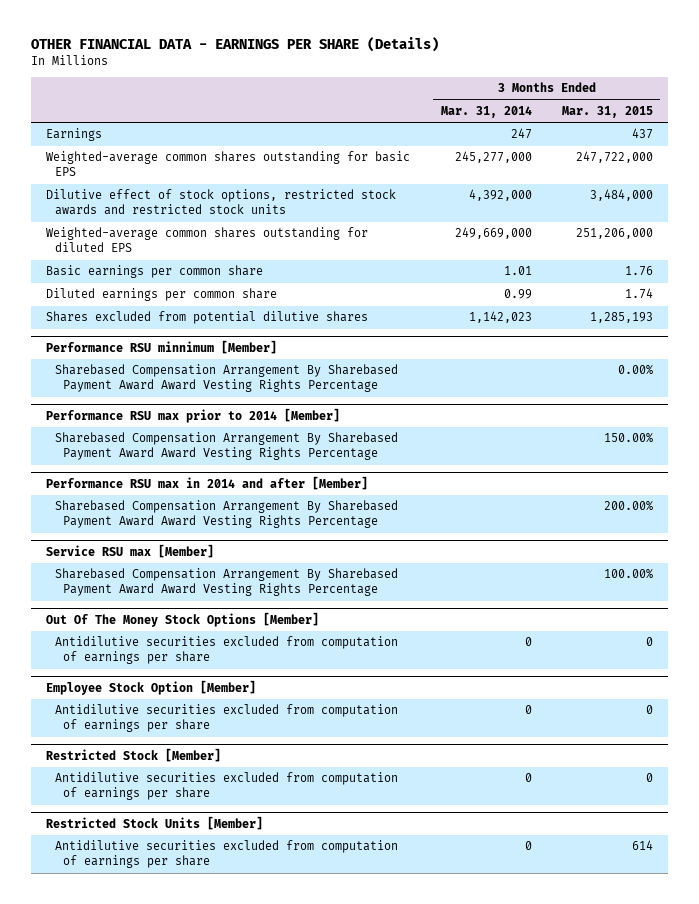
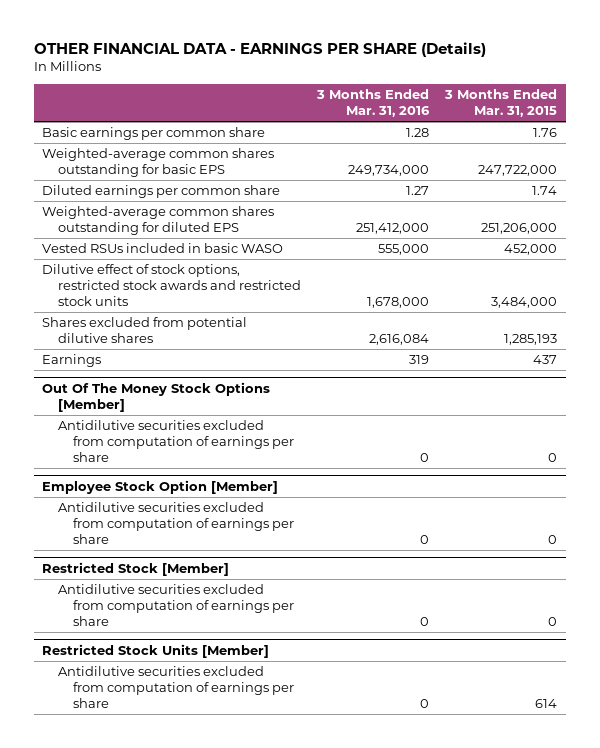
- | 3 Months Ended Mar. 31, 2014 | 3 Months Ended Mar. 31, 2015
+ | 3 Months Ended Mar. 31, 2016 | 3 Months Ended Mar. 31, 2015
moved down: Weighted-average common shares outstanding for basic EPS | 249,734,000 | 247,722,000
moved down: Weighted-average common shares outstanding for diluted EPS | 251,412,000 | 251,206,000
+ Vested RSUs included in basic WASO | 555,000 | 452,000
moved down: Dilutive effect of stock options, restricted stock awards and restricted stock units | 1,678,000 | 3,484,000
- Performance RSU minnimum [Member]
- Sharebased Compensation Arrangement By Sharebased Payment Award Award Vesting Rights Percentage | | 0.00%
- Performance RSU max prior to 2014 [Member]
- Sharebased Compensation Arrangement By Sharebased Payment Award Award Vesting Rights Percentage | | 150.00%
- Performance RSU max in 2014 and after [Member]
- Sharebased Compensation Arrangement By Sharebased Payment Award Award Vesting Rights Percentage | | 200.00%
- Service RSU max [Member]
- Sharebased Compensation Arrangement By Sharebased Payment Award Award Vesting Rights Percentage | | 100.00%
moved down: Earnings | 319 | 437

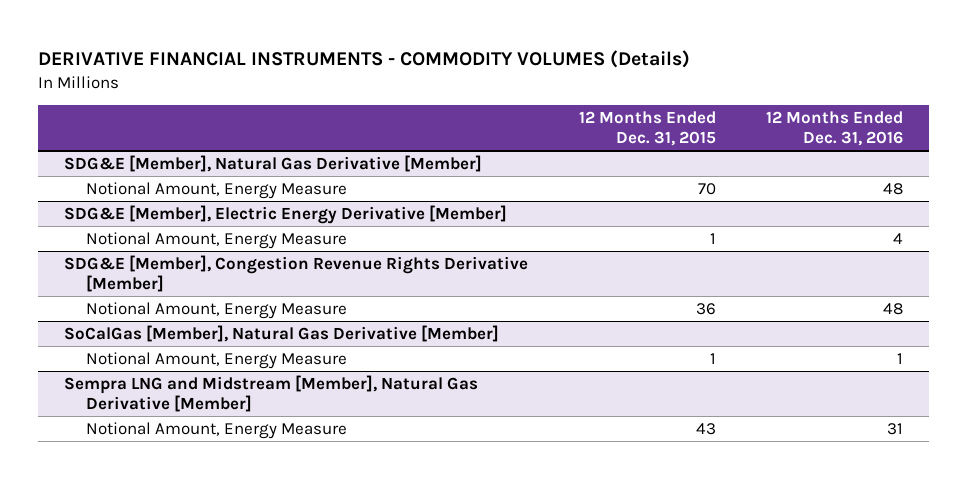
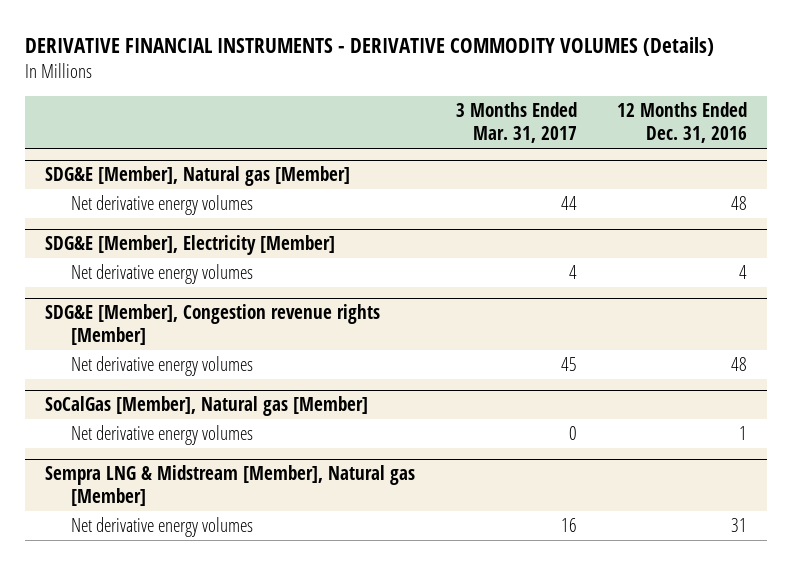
- DERIVATIVE FINANCIAL INSTRUMENTS - COMMODITY VOLUMES (Details)
+ DERIVATIVE FINANCIAL INSTRUMENTS - DERIVATIVE COMMODITY VOLUMES (Details)
- | 12 Months Ended Dec. 31, 2015 | 12 Months Ended Dec. 31, 2016
+ | 3 Months Ended Mar. 31, 2017 | 12 Months Ended Dec. 31, 2016
- SDG&E [Member], Natural Gas Derivative [Member]
- Notional Amount, Energy Measure | 70 | 48
- SDG&E [Member], Electric Energy Derivative [Member]
- Notional Amount, Energy Measure | 1 | 4
- SDG&E [Member], Congestion Revenue Rights Derivative [Member]
- Notional Amount, Energy Measure | 36 | 48
- SoCalGas [Member], Natural Gas Derivative [Member]
- Notional Amount, Energy Measure | 1 | 1
- Sempra LNG and Midstream [Member], Natural Gas Derivative [Member]
- Notional Amount, Energy Measure | 43 | 31
+ SDG&E [Member], Natural gas [Member]
+ Net derivative energy volumes | 44 | 48
+ SDG&E [Member], Electricity [Member]
+ Net derivative energy volumes | 4 | 4
+ SDG&E [Member], Congestion revenue rights [Member]
+ Net derivative energy volumes | 45 | 48
+ SoCalGas [Member], Natural gas [Member]
+ Net derivative energy volumes | 0 | 1
+ Sempra LNG & Midstream [Member], Natural gas [Member]
+ Net derivative energy volumes | 16 | 31

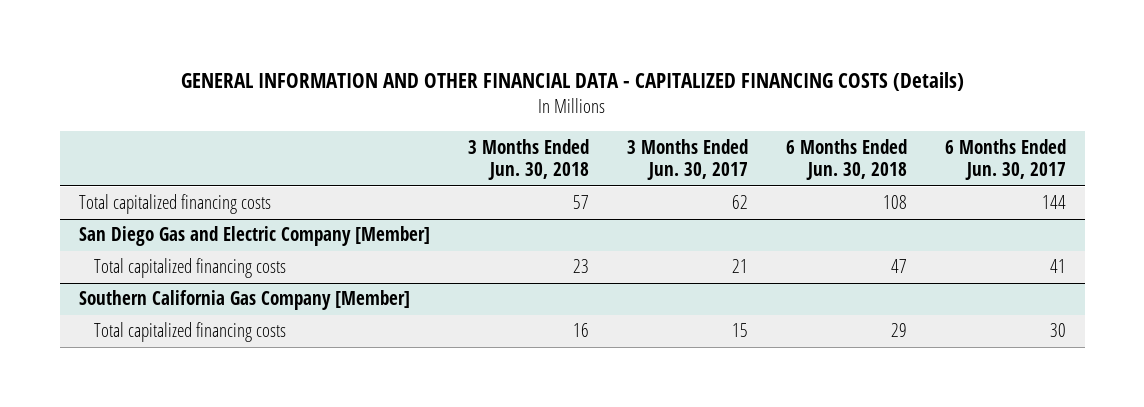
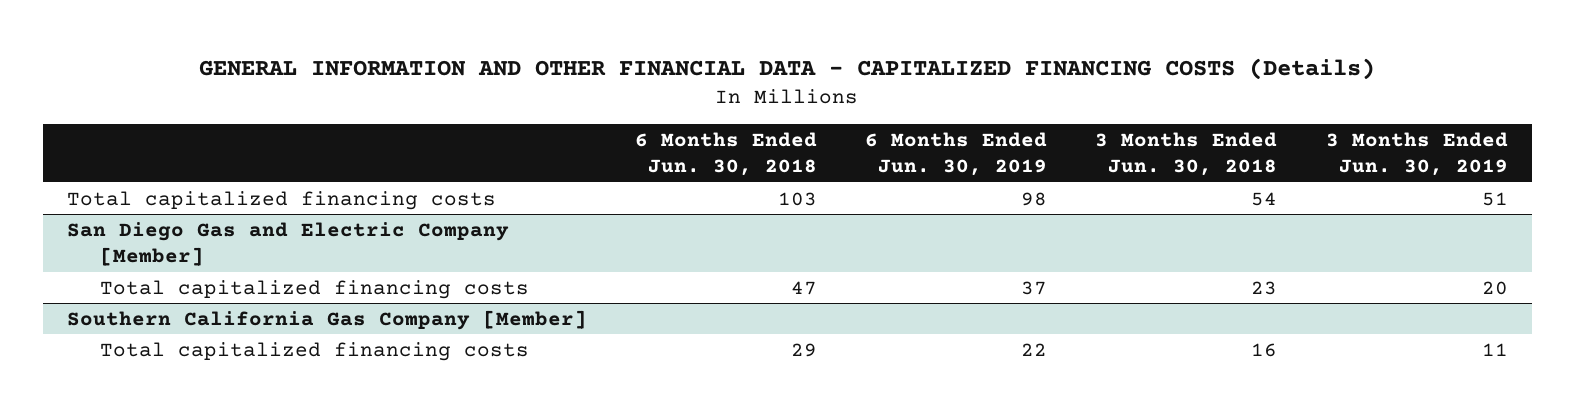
- | 3 Months Ended Jun. 30, 2018 | 3 Months Ended Jun. 30, 2017 | 6 Months Ended Jun. 30, 2018 | 6 Months Ended Jun. 30, 2017
+ | 6 Months Ended Jun. 30, 2018 | 6 Months Ended Jun. 30, 2019 | 3 Months Ended Jun. 30, 2018 | 3 Months Ended Jun. 30, 2019
- Total capitalized financing costs | 57 | 62 | 108 | 144
+ Total capitalized financing costs | 103 | 98 | 54 | 51

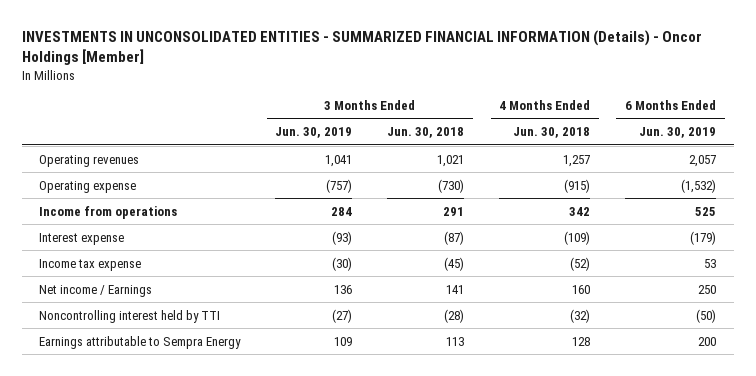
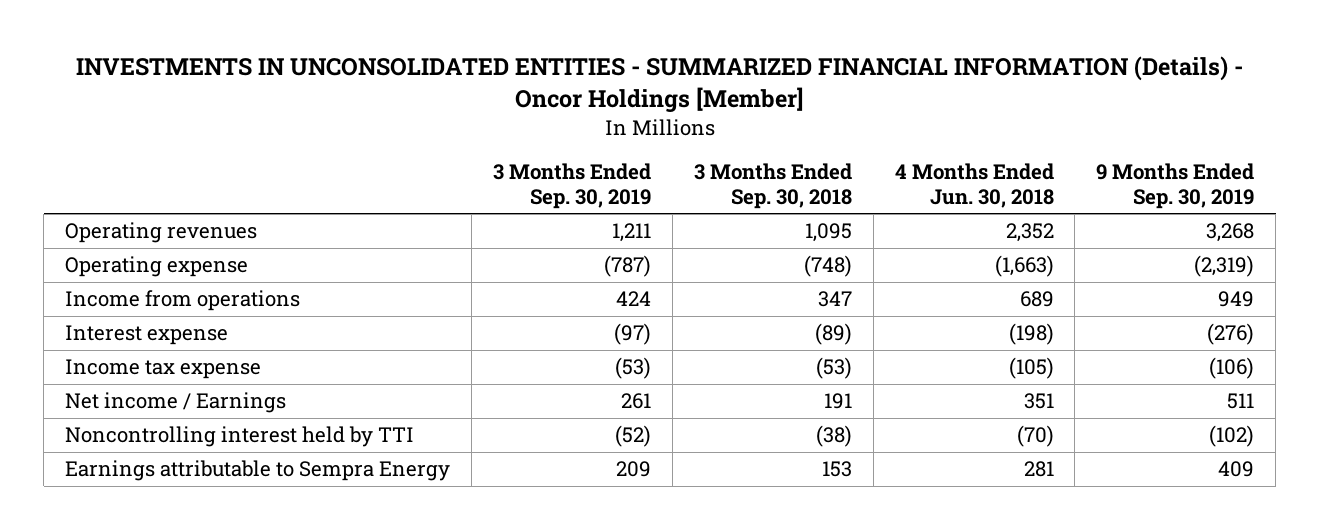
- | 3 Months Ended Jun. 30, 2019 | 3 Months Ended Jun. 30, 2018 | 4 Months Ended Jun. 30, 2018 | 6 Months Ended Jun. 30, 2019
+ | 3 Months Ended Sep. 30, 2019 | 3 Months Ended Sep. 30, 2018 | 4 Months Ended Jun. 30, 2018 | 9 Months Ended Sep. 30, 2019
- Operating revenues | 1,041 | 1,021 | 1,257 | 2,057
- Operating expense | (757) | (730) | (915) | (1,532)
- Income from operations | 284 | 291 | 342 | 525
- Interest expense | (93) | (87) | (109) | (179)
- Income tax expense | (30) | (45) | (52) | 53
- Net income / Earnings | 136 | 141 | 160 | 250
- Noncontrolling interest held by TTI | (27) | (28) | (32) | (50)
- Earnings attributable to Sempra Energy | 109 | 113 | 128 | 200
+ Operating revenues | 1,211 | 1,095 | 2,352 | 3,268
+ Operating expense | (787) | (748) | (1,663) | (2,319)
+ Income from operations | 424 | 347 | 689 | 949
+ Interest expense | (97) | (89) | (198) | (276)
+ Income tax expense | (53) | (53) | (105) | (106)
+ Net income / Earnings | 261 | 191 | 351 | 511
+ Noncontrolling interest held by TTI | (52) | (38) | (70) | (102)
+ Earnings attributable to Sempra Energy | 209 | 153 | 281 | 409

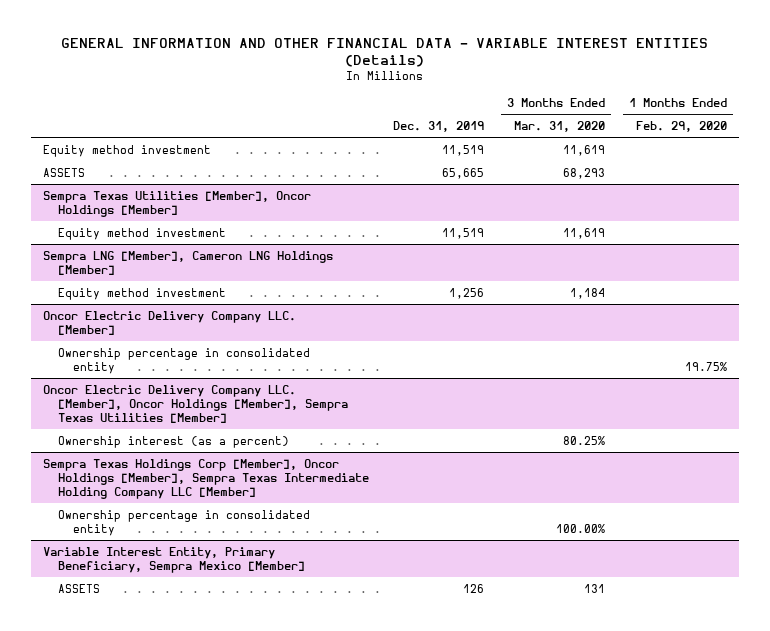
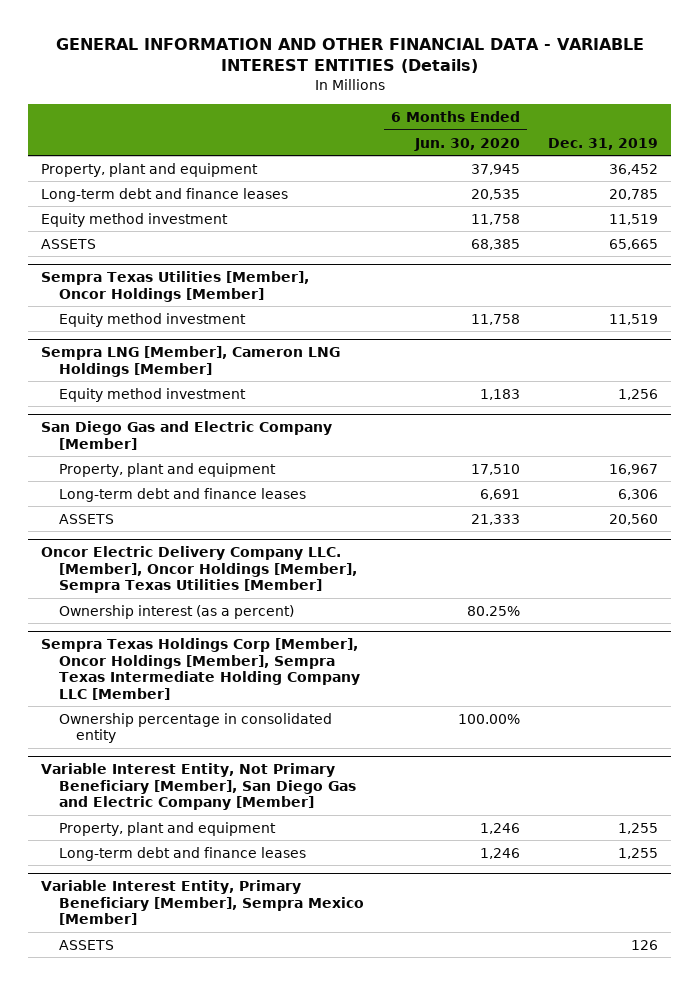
- | Dec. 31, 2019 | 3 Months Ended Mar. 31, 2020 | 1 Months Ended Feb. 29, 2020
+ | 6 Months Ended Jun. 30, 2020 | Dec. 31, 2019
+ Property, plant and equipment | 37,945 | 36,452
+ Long-term debt and finance leases | 20,535 | 20,785
- Oncor Electric Delivery Company LLC. [Member]
- Ownership percentage in consolidated entity | | | 19.75%
+ San Diego Gas and Electric Company [Member]
+ Property, plant and equipment | 17,510 | 16,967
+ Long-term debt and finance leases | 6,691 | 6,306
+ ASSETS | 21,333 | 20,560
- Variable Interest Entity, Primary Beneficiary, Sempra Mexico [Member]
+ Variable Interest Entity, Not Primary Beneficiary [Member], San Diego Gas and Electric Company [Member]
+ Property, plant and equipment | 1,246 | 1,255
+ Long-term debt and finance leases | 1,246 | 1,255
+ Variable Interest Entity, Primary Beneficiary [Member], Sempra Mexico [Member]

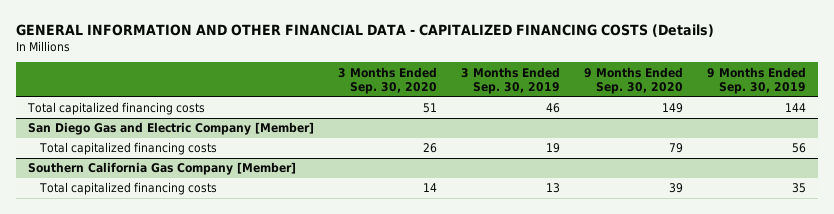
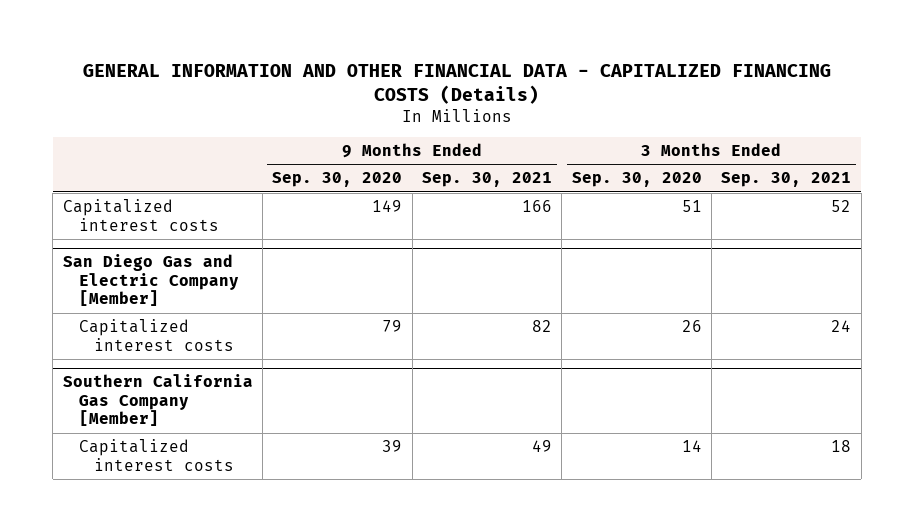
- | 3 Months Ended Sep. 30, 2020 | 3 Months Ended Sep. 30, 2019 | 9 Months Ended Sep. 30, 2020 | 9 Months Ended Sep. 30, 2019
+ | 9 Months Ended Sep. 30, 2020 | 9 Months Ended Sep. 30, 2021 | 3 Months Ended Sep. 30, 2020 | 3 Months Ended Sep. 30, 2021
- Total capitalized financing costs | 51 | 46 | 149 | 144
+ Capitalized interest costs | 149 | 166 | 51 | 52
@ San Diego Gas and Electric Company [Member]
- Total capitalized financing costs | 26 | 19 | 79 | 56
+ Capitalized interest costs | 79 | 82 | 26 | 24
@ Southern California Gas Company [Member]
- Total capitalized financing costs | 14 | 13 | 39 | 35
+ Capitalized interest costs | 39 | 49 | 14 | 18

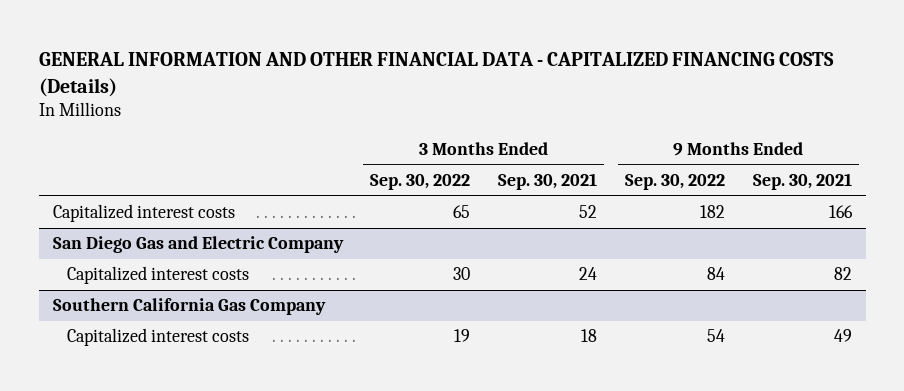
- | 9 Months Ended Sep. 30, 2020 | 9 Months Ended Sep. 30, 2021 | 3 Months Ended Sep. 30, 2020 | 3 Months Ended Sep. 30, 2021
+ | 3 Months Ended Sep. 30, 2022 | 3 Months Ended Sep. 30, 2021 | 9 Months Ended Sep. 30, 2022 | 9 Months Ended Sep. 30, 2021
- San Diego Gas and Electric Company [Member]
+ San Diego Gas and Electric Company
- Southern California Gas Company [Member]
+ Southern California Gas Company

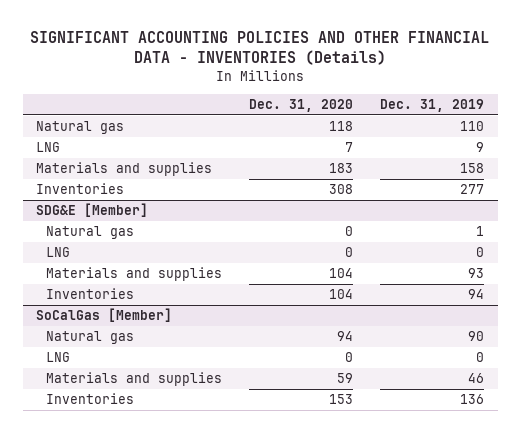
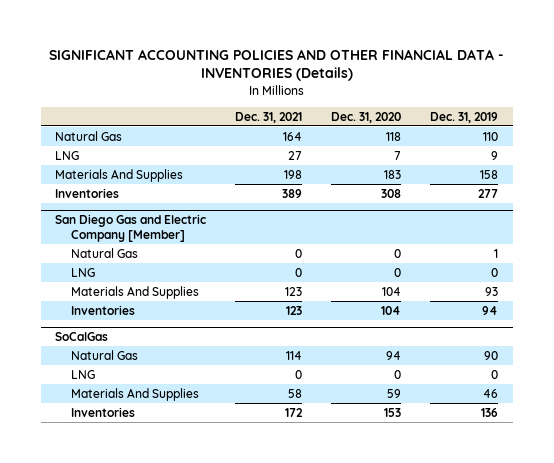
- | Dec. 31, 2020 | Dec. 31, 2019
+ | Dec. 31, 2021 | Dec. 31, 2020 | Dec. 31, 2019
- Natural gas | 118 | 110
+ Natural Gas | 164 | 118 | 110
- Materials and supplies | 183 | 158
+ Materials And Supplies | 198 | 183 | 158
- SDG&E [Member]
- Natural gas | 0 | 1
+ San Diego Gas and Electric Company [Member]
+ Natural Gas | 0 | 0 | 1
- Materials and supplies | 104 | 93
+ Materials And Supplies | 123 | 104 | 93
- SoCalGas [Member]
- Natural gas | 94 | 90
+ SoCalGas
+ Natural Gas | 114 | 94 | 90
- Materials and supplies | 59 | 46
+ Materials And Supplies | 58 | 59 | 46

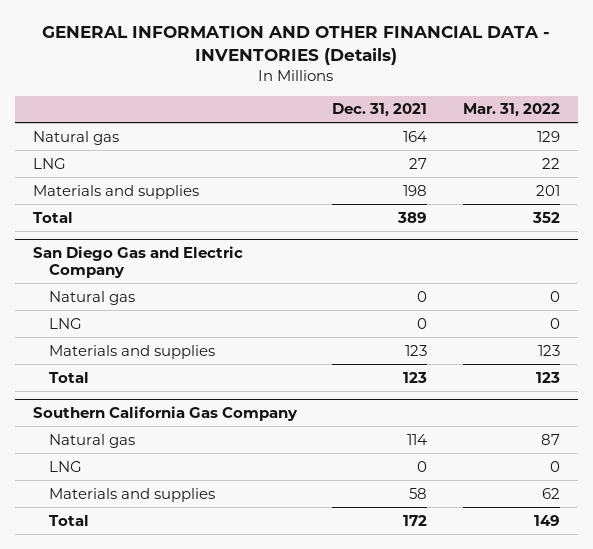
- SIGNIFICANT ACCOUNTING POLICIES AND OTHER FINANCIAL DATA - INVENTORIES (Details)
+ GENERAL INFORMATION AND OTHER FINANCIAL DATA - INVENTORIES (Details)
- | Dec. 31, 2021 | Dec. 31, 2020 | Dec. 31, 2019
+ | Dec. 31, 2021 | Mar. 31, 2022
- Natural Gas | 164 | 118 | 110
+ Natural gas | 164 | 129
- Materials And Supplies | 198 | 183 | 158
- Inventories | 389 | 308 | 277
- San Diego Gas and Electric Company [Member]
- Natural Gas | 0 | 0 | 1
+ Materials and supplies | 198 | 201
+ Total | 389 | 352
+ San Diego Gas and Electric Company
+ Natural gas | 0 | 0
- Materials And Supplies | 123 | 104 | 93
- Inventories | 123 | 104 | 94
- SoCalGas
- Natural Gas | 114 | 94 | 90
+ Materials and supplies | 123 | 123
+ Total | 123 | 123
+ Southern California Gas Company
+ Natural gas | 114 | 87
- Materials And Supplies | 58 | 59 | 46
- Inventories | 172 | 153 | 136
+ Materials and supplies | 58 | 62
+ Total | 172 | 149

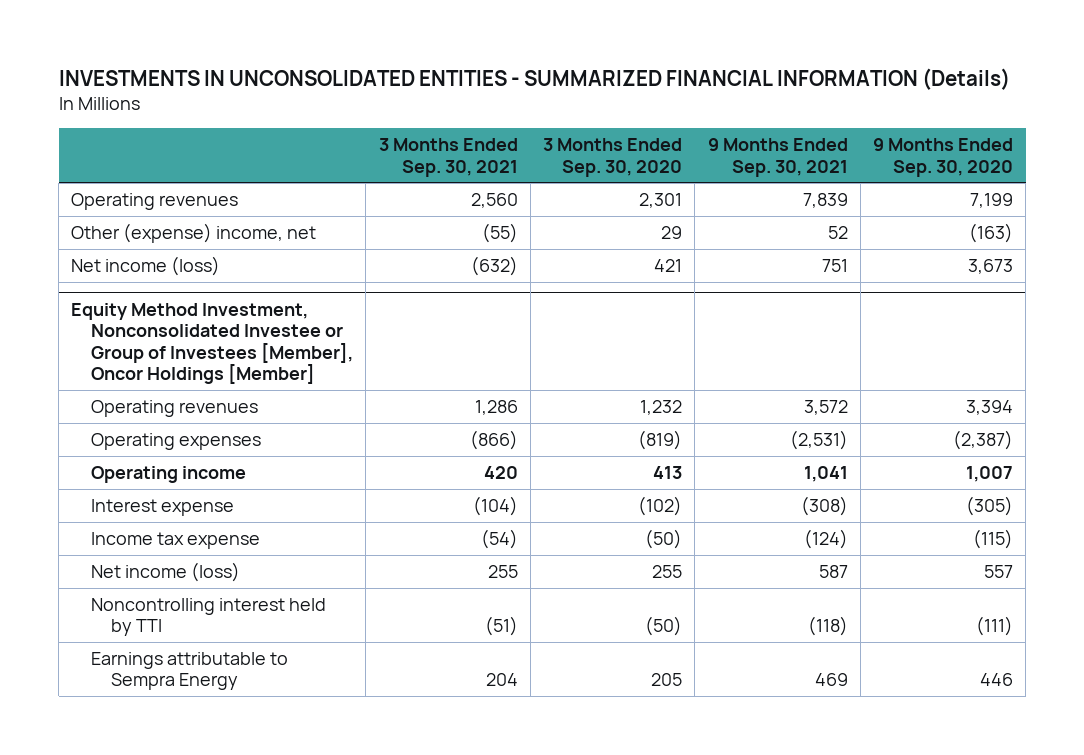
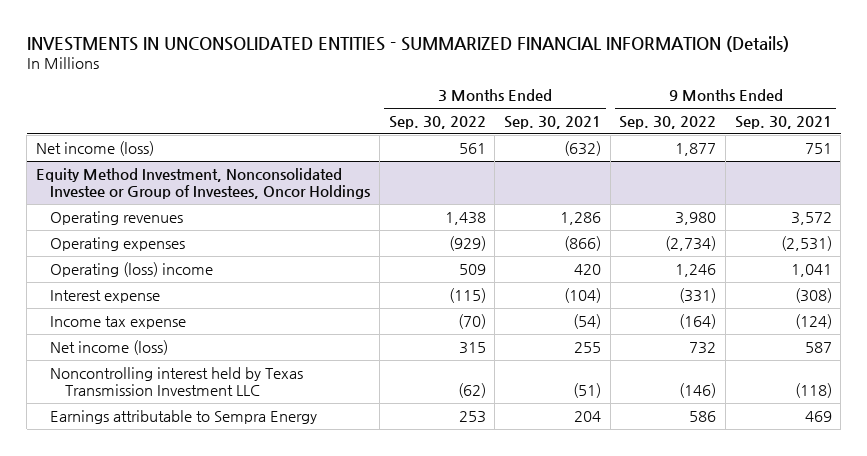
- | 3 Months Ended Sep. 30, 2021 | 3 Months Ended Sep. 30, 2020 | 9 Months Ended Sep. 30, 2021 | 9 Months Ended Sep. 30, 2020
+ | 3 Months Ended Sep. 30, 2022 | 3 Months Ended Sep. 30, 2021 | 9 Months Ended Sep. 30, 2022 | 9 Months Ended Sep. 30, 2021
- Operating revenues | 2,560 | 2,301 | 7,839 | 7,199
- Other (expense) income, net | (55) | 29 | 52 | (163)
- Equity Method Investment, Nonconsolidated Investee or Group of Investees [Member], Oncor Holdings [Member]
+ Equity Method Investment, Nonconsolidated Investee or Group of Investees, Oncor Holdings
- Operating income | 420 | 413 | 1,041 | 1,007
+ Operating (loss) income | 509 | 420 | 1,246 | 1,041
- Noncontrolling interest held by TTI | (51) | (50) | (118) | (111)
+ Noncontrolling interest held by Texas Transmission Investment LLC | (62) | (51) | (146) | (118)

